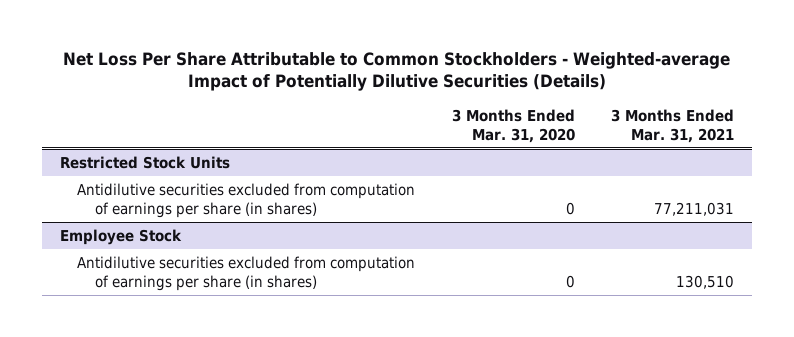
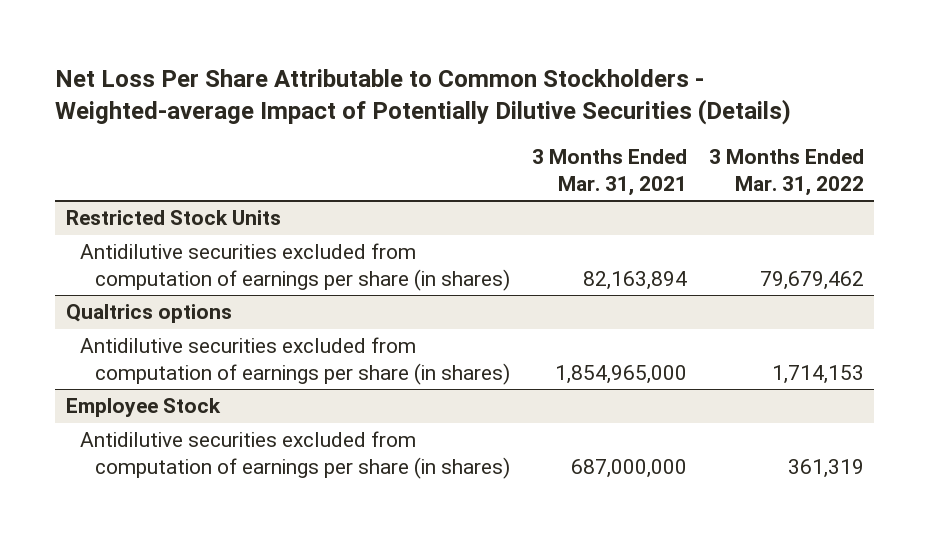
- | 3 Months Ended Mar. 31, 2020 | 3 Months Ended Mar. 31, 2021
+ | 3 Months Ended Mar. 31, 2021 | 3 Months Ended Mar. 31, 2022
@ Restricted Stock Units
- Antidilutive securities excluded from computation of earnings per share (in shares) | 0 | 77,211,031
+ Antidilutive securities excluded from computation of earnings per share (in shares) | 82,163,894 | 79,679,462
+ Qualtrics options
+ Antidilutive securities excluded from computation of earnings per share (in shares) | 1,854,965,000 | 1,714,153
@ Employee Stock
- Antidilutive securities excluded from computation of earnings per share (in shares) | 0 | 130,510
+ Antidilutive securities excluded from computation of earnings per share (in shares) | 687,000,000 | 361,319

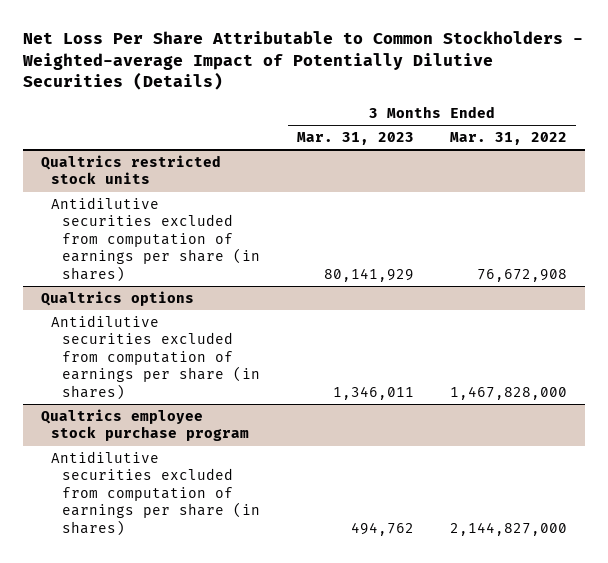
- | 3 Months Ended Mar. 31, 2021 | 3 Months Ended Mar. 31, 2022
+ | 3 Months Ended Mar. 31, 2023 | 3 Months Ended Mar. 31, 2022
- Restricted Stock Units
- Antidilutive securities excluded from computation of earnings per share (in shares) | 82,163,894 | 79,679,462
+ Qualtrics restricted stock units
+ Antidilutive securities excluded from computation of earnings per share (in shares) | 80,141,929 | 76,672,908
@ Qualtrics options
- Antidilutive securities excluded from computation of earnings per share (in shares) | 1,854,965,000 | 1,714,153
- Employee Stock
- Antidilutive securities excluded from computation of earnings per share (in shares) | 687,000,000 | 361,319
@ Qualtrics options
+ Antidilutive securities excluded from computation of earnings per share (in shares) | 1,346,011 | 1,467,828,000
+ Qualtrics employee stock purchase program
+ Antidilutive securities excluded from computation of earnings per share (in shares) | 494,762 | 2,144,827,000

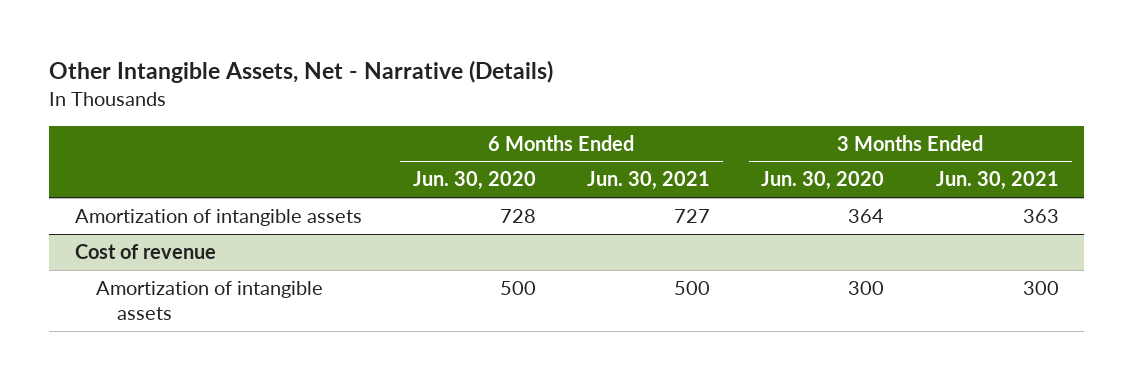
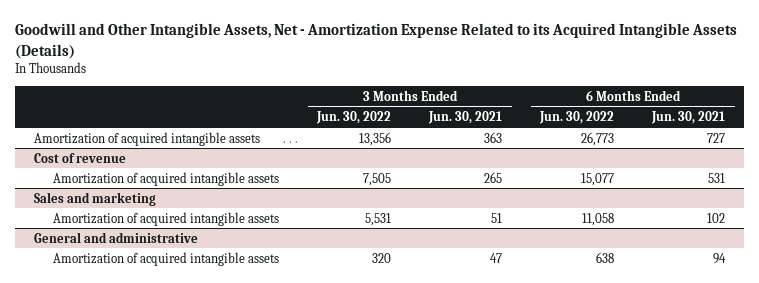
- Other Intangible Assets, Net - Narrative (Details)
+ Goodwill and Other Intangible Assets, Net - Amortization Expense Related to its Acquired Intangible Assets (Details)
- | 6 Months Ended Jun. 30, 2020 | 6 Months Ended Jun. 30, 2021 | 3 Months Ended Jun. 30, 2020 | 3 Months Ended Jun. 30, 2021
+ | 3 Months Ended Jun. 30, 2022 | 3 Months Ended Jun. 30, 2021 | 6 Months Ended Jun. 30, 2022 | 6 Months Ended Jun. 30, 2021
- Amortization of intangible assets | 728 | 727 | 364 | 363
+ Amortization of acquired intangible assets | 13,356 | 363 | 26,773 | 727
@ Cost of revenue
- Amortization of intangible assets | 500 | 500 | 300 | 300
+ Amortization of acquired intangible assets | 7,505 | 265 | 15,077 | 531
+ Sales and marketing
+ Amortization of acquired intangible assets | 5,531 | 51 | 11,058 | 102
+ General and administrative
+ Amortization of acquired intangible assets | 320 | 47 | 638 | 94

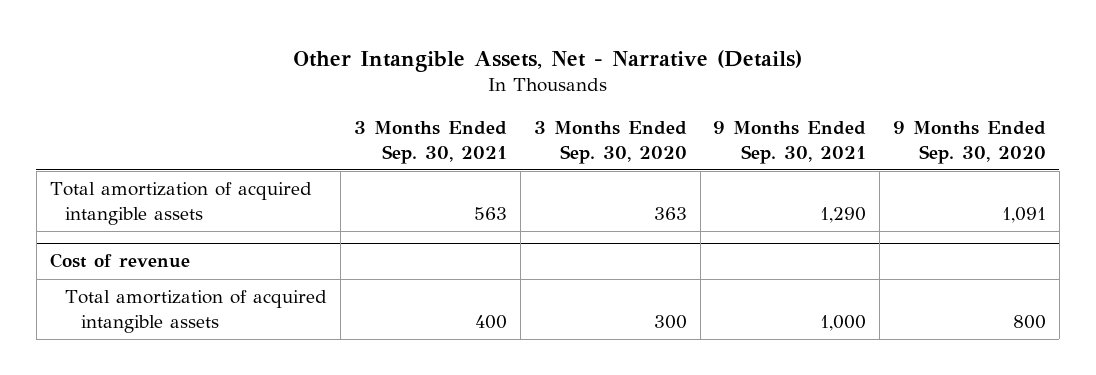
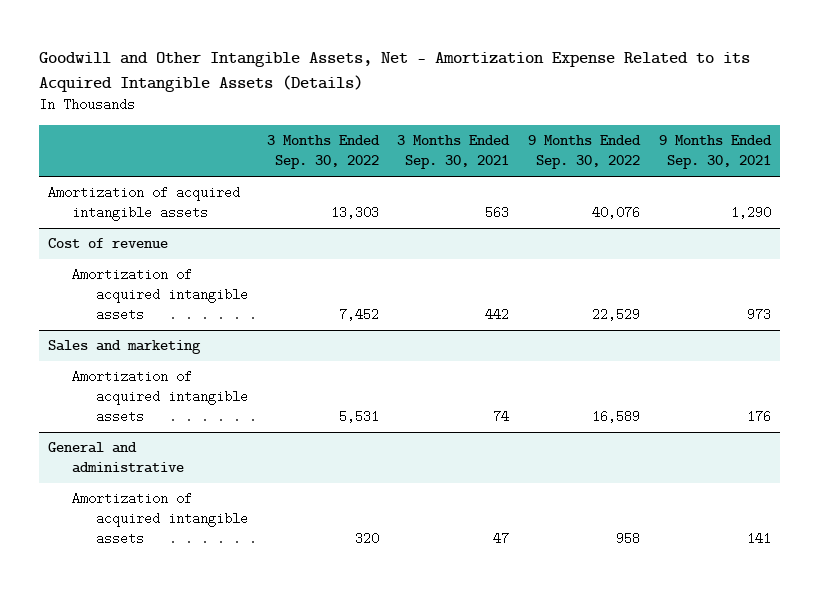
- Other Intangible Assets, Net - Narrative (Details)
+ Goodwill and Other Intangible Assets, Net - Amortization Expense Related to its Acquired Intangible Assets (Details)
- | 3 Months Ended Sep. 30, 2021 | 3 Months Ended Sep. 30, 2020 | 9 Months Ended Sep. 30, 2021 | 9 Months Ended Sep. 30, 2020
+ | 3 Months Ended Sep. 30, 2022 | 3 Months Ended Sep. 30, 2021 | 9 Months Ended Sep. 30, 2022 | 9 Months Ended Sep. 30, 2021
- Total amortization of acquired intangible assets | 563 | 363 | 1,290 | 1,091
+ Amortization of acquired intangible assets | 13,303 | 563 | 40,076 | 1,290
@ Cost of revenue
- Total amortization of acquired intangible assets | 400 | 300 | 1,000 | 800
+ Amortization of acquired intangible assets | 7,452 | 442 | 22,529 | 973
+ Sales and marketing
+ Amortization of acquired intangible assets | 5,531 | 74 | 16,589 | 176
+ General and administrative
+ Amortization of acquired intangible assets | 320 | 47 | 958 | 141

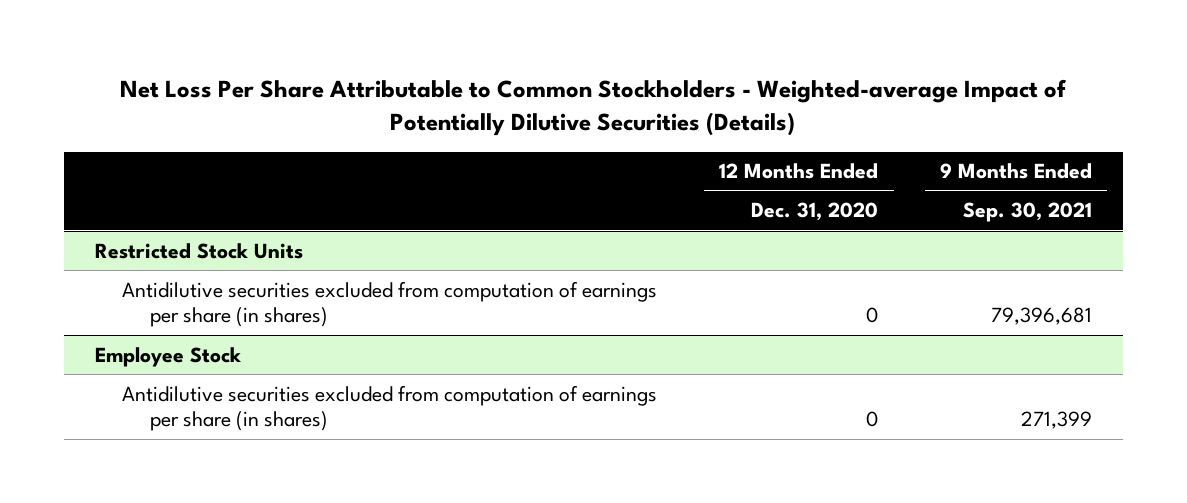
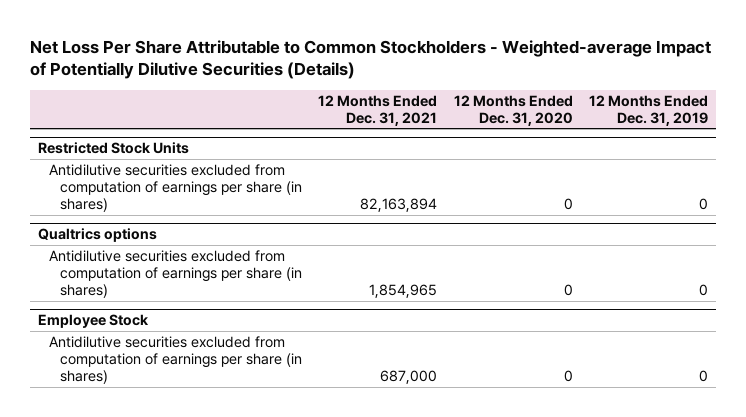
- | 12 Months Ended Dec. 31, 2020 | 9 Months Ended Sep. 30, 2021
+ | 12 Months Ended Dec. 31, 2021 | 12 Months Ended Dec. 31, 2020 | 12 Months Ended Dec. 31, 2019
+ Qualtrics options
+ Antidilutive securities excluded from computation of earnings per share (in shares) | 1,854,965 | 0 | 0

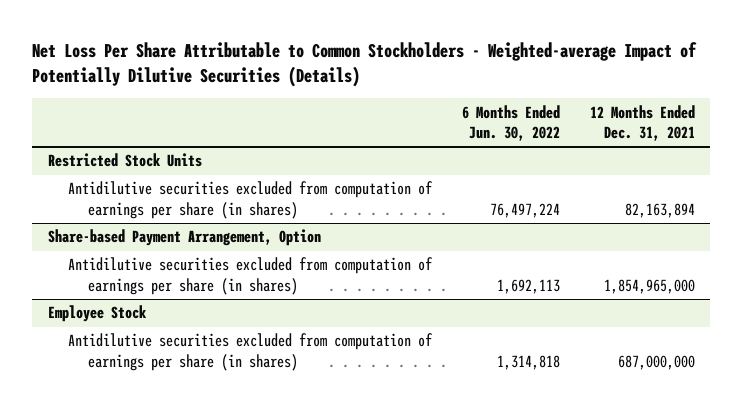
- | 12 Months Ended Dec. 31, 2021 | 12 Months Ended Dec. 31, 2020 | 12 Months Ended Dec. 31, 2019
+ | 6 Months Ended Jun. 30, 2022 | 12 Months Ended Dec. 31, 2021
- Qualtrics options
- Antidilutive securities excluded from computation of earnings per share (in shares) | 1,854,965 | 0 | 0
+ Share-based Payment Arrangement, Option
+ Antidilutive securities excluded from computation of earnings per share (in shares) | 1,692,113 | 1,854,965,000
@ Employee Stock
- Antidilutive securities excluded from computation of earnings per share (in shares) | 687,000 | 0 | 0
+ Antidilutive securities excluded from computation of earnings per share (in shares) | 1,314,818 | 687,000,000

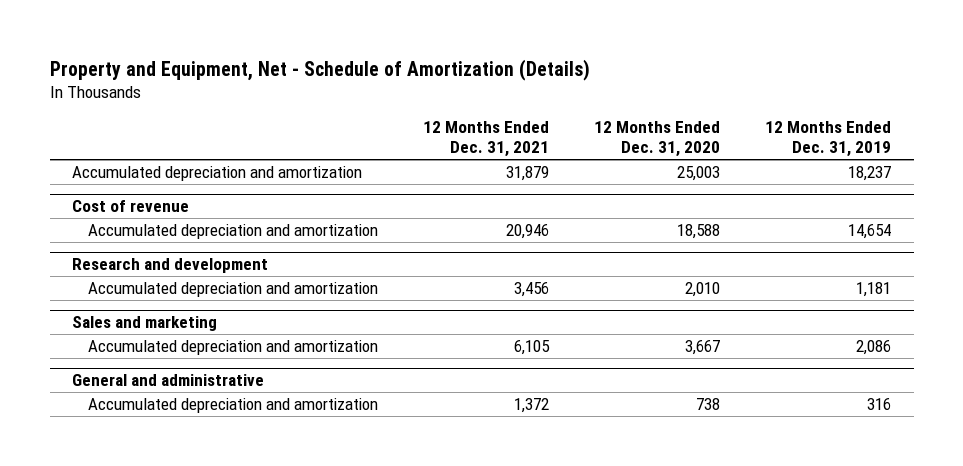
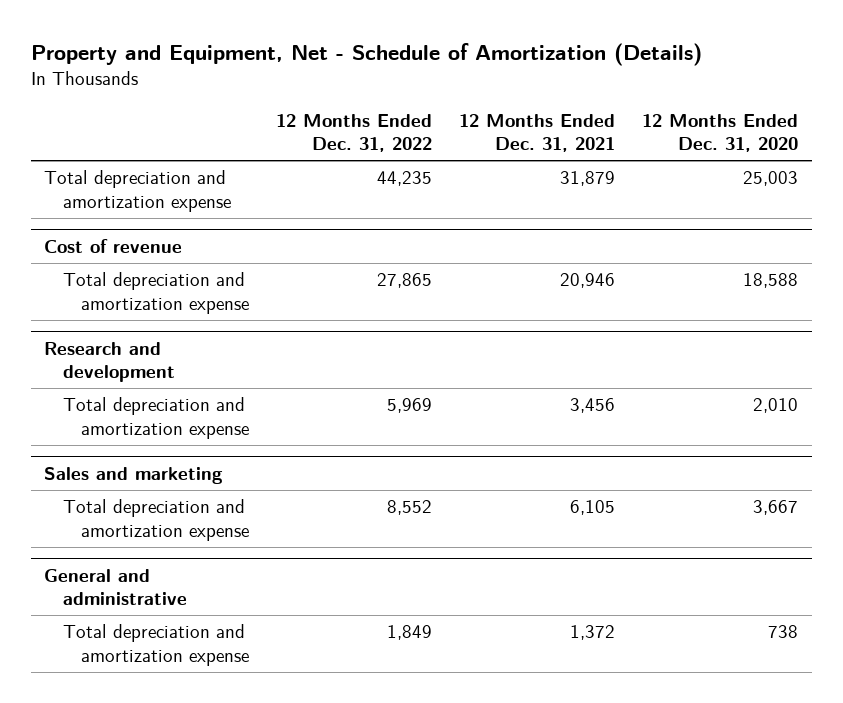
- | 12 Months Ended Dec. 31, 2021 | 12 Months Ended Dec. 31, 2020 | 12 Months Ended Dec. 31, 2019
+ | 12 Months Ended Dec. 31, 2022 | 12 Months Ended Dec. 31, 2021 | 12 Months Ended Dec. 31, 2020
- Accumulated depreciation and amortization | 31,879 | 25,003 | 18,237
+ Total depreciation and amortization expense | 44,235 | 31,879 | 25,003
@ Cost of revenue
- Accumulated depreciation and amortization | 20,946 | 18,588 | 14,654
+ Total depreciation and amortization expense | 27,865 | 20,946 | 18,588
@ Research and development
- Accumulated depreciation and amortization | 3,456 | 2,010 | 1,181
+ Total depreciation and amortization expense | 5,969 | 3,456 | 2,010
@ Sales and marketing
- Accumulated depreciation and amortization | 6,105 | 3,667 | 2,086
+ Total depreciation and amortization expense | 8,552 | 6,105 | 3,667
@ General and administrative
- Accumulated depreciation and amortization | 1,372 | 738 | 316
+ Total depreciation and amortization expense | 1,849 | 1,372 | 738

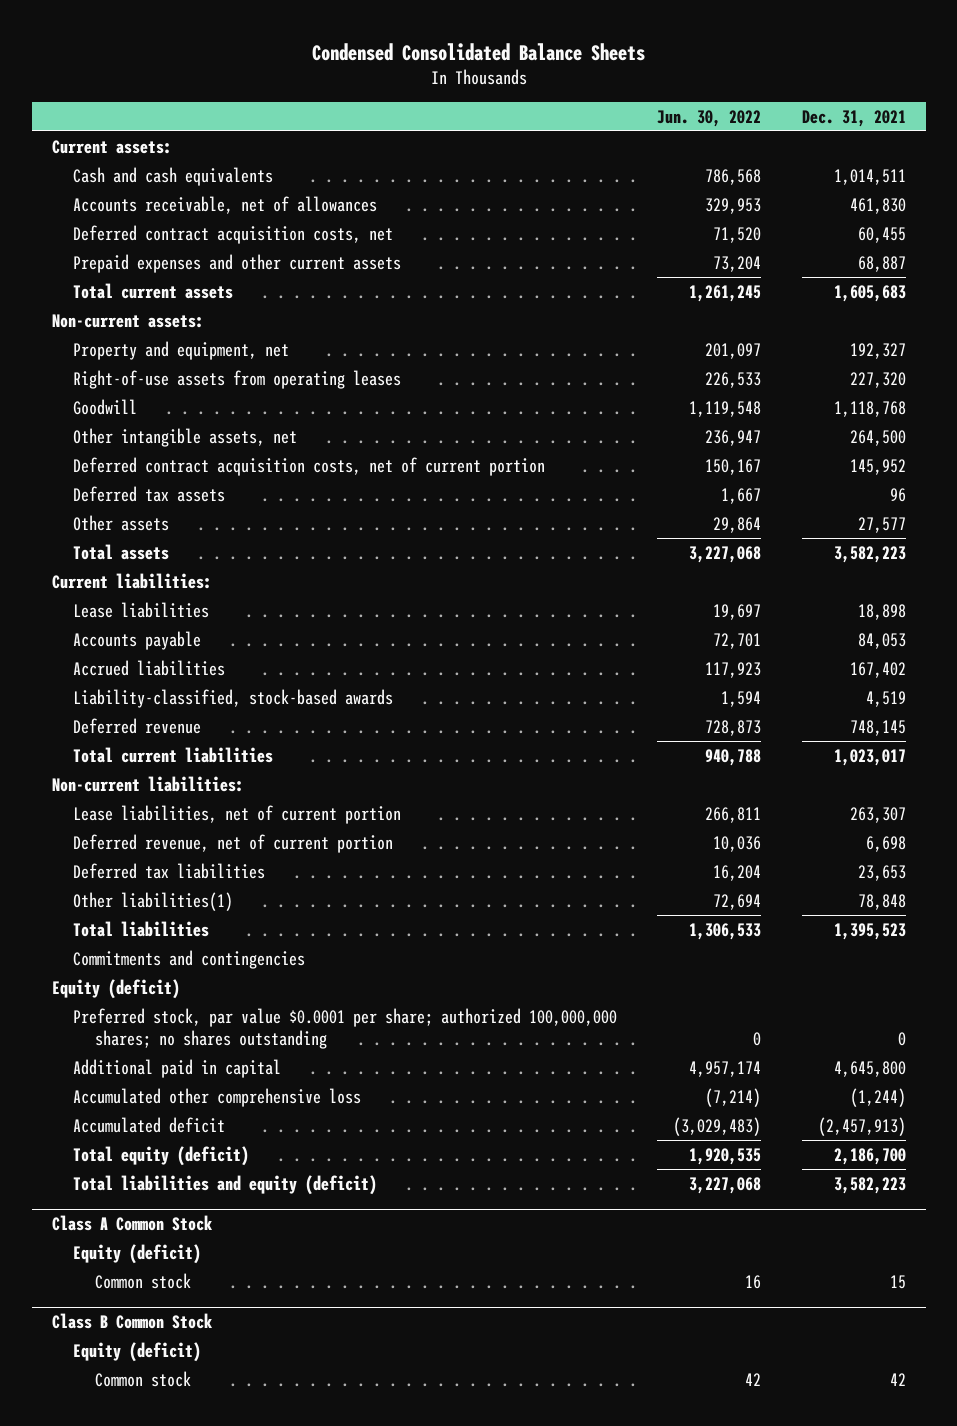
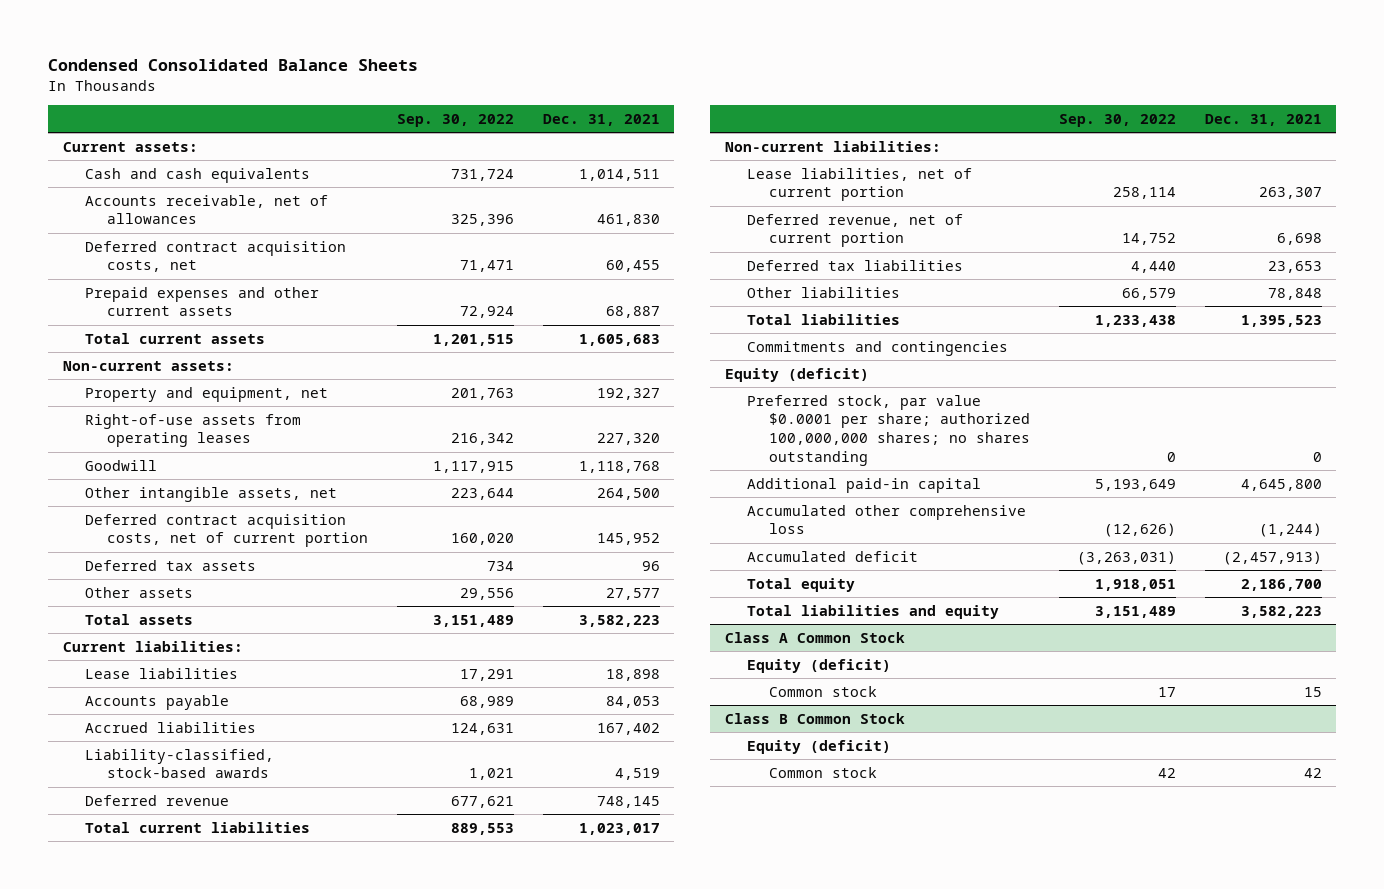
- | Jun. 30, 2022 | Dec. 31, 2021
+ | Sep. 30, 2022 | Dec. 31, 2021
- Other liabilities(1) | 72,694 | 78,848
+ Other liabilities | 66,579 | 78,848
- Additional paid in capital | 4,957,174 | 4,645,800
+ Additional paid-in capital | 5,193,649 | 4,645,800
- Total equity (deficit) | 1,920,535 | 2,186,700
- Total liabilities and equity (deficit) | 3,227,068 | 3,582,223
+ Total equity | 1,918,051 | 2,186,700
+ Total liabilities and equity | 3,151,489 | 3,582,223

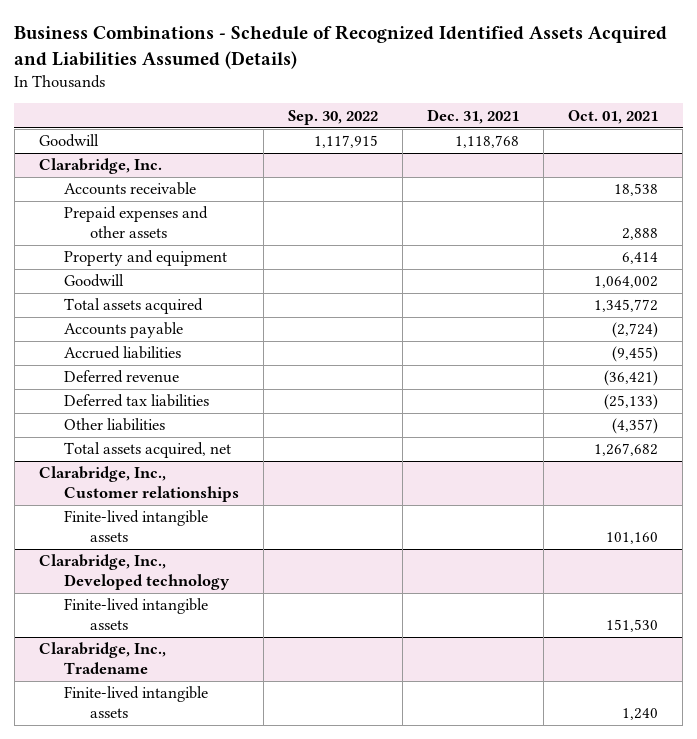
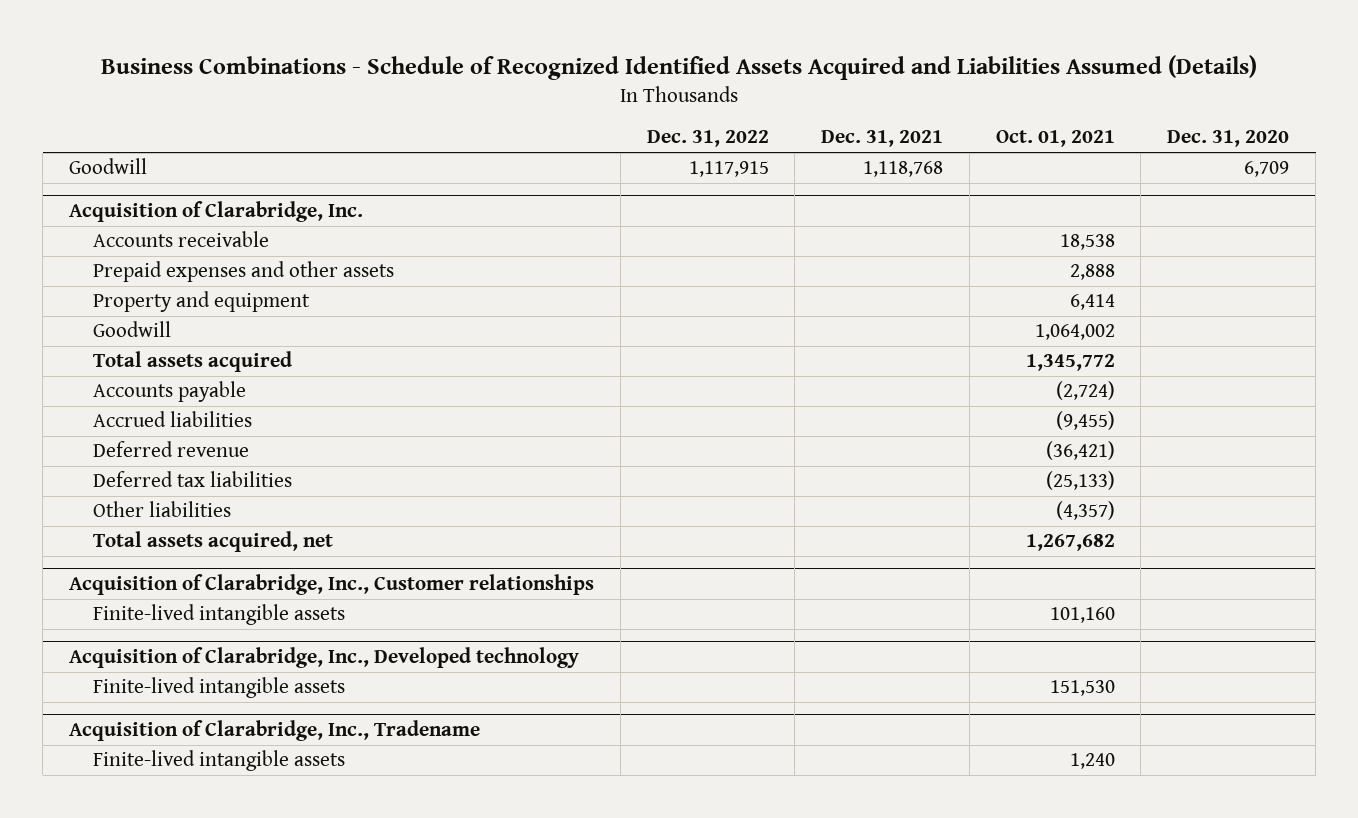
- | Sep. 30, 2022 | Dec. 31, 2021 | Oct. 01, 2021
+ | Dec. 31, 2022 | Dec. 31, 2021 | Oct. 01, 2021 | Dec. 31, 2020
- Clarabridge, Inc.
+ Acquisition of Clarabridge, Inc.
- Clarabridge, Inc., Customer relationships
+ Acquisition of Clarabridge, Inc., Customer relationships
- Clarabridge, Inc., Developed technology
+ Acquisition of Clarabridge, Inc., Developed technology
- Clarabridge, Inc., Tradename
+ Acquisition of Clarabridge, Inc., Tradename

